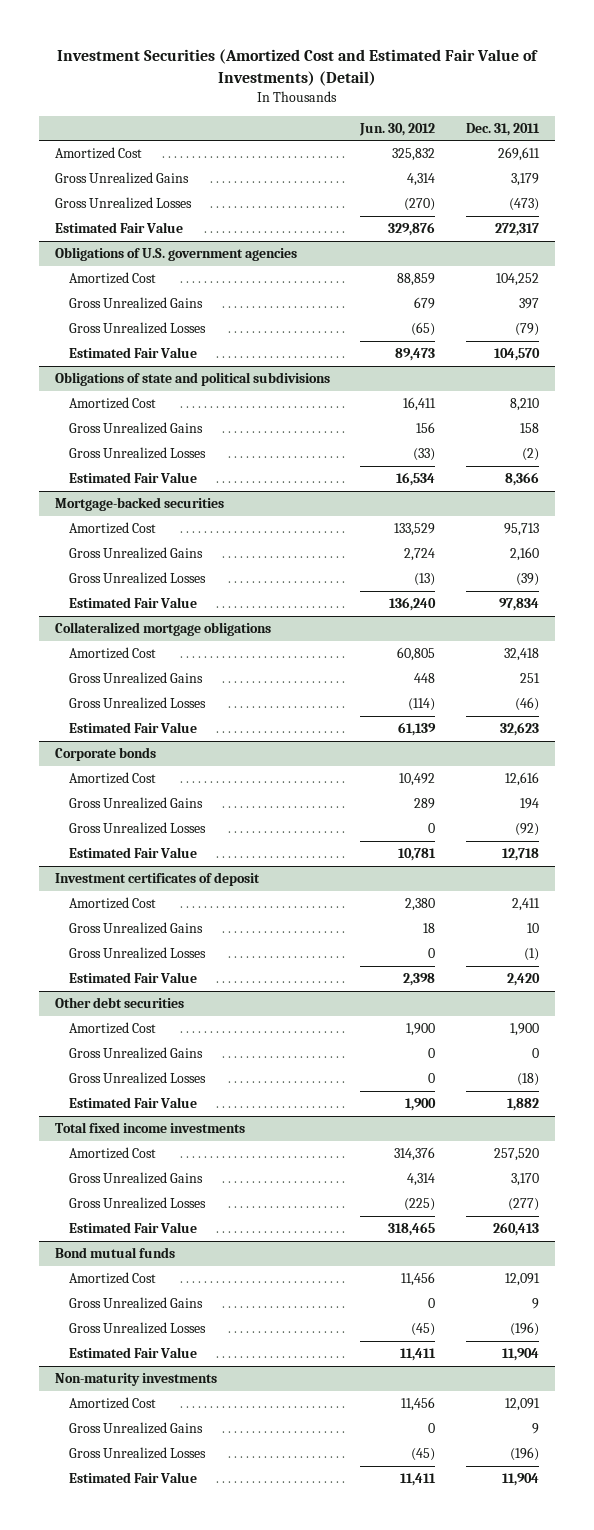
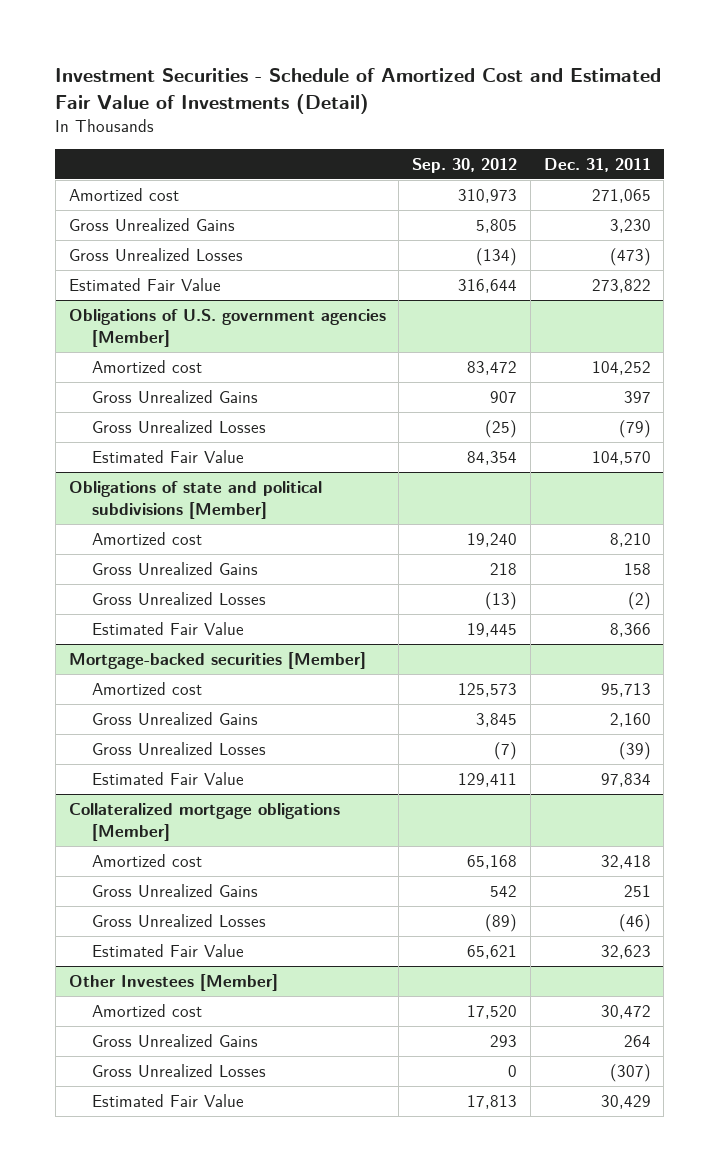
- Investment Securities (Amortized Cost and Estimated Fair Value of Investments) (Detail)
+ Investment Securities - Schedule of Amortized Cost and Estimated Fair Value of Investments (Detail)
- | Jun. 30, 2012 | Dec. 31, 2011
+ | Sep. 30, 2012 | Dec. 31, 2011
- Amortized Cost | 325,832 | 269,611
- Gross Unrealized Gains | 4,314 | 3,179
+ Amortized cost | 310,973 | 271,065
+ Gross Unrealized Gains | 5,805 | 3,230
- Estimated Fair Value | 329,876 | 272,317
- Obligations of U.S. government agencies
- Amortized Cost | 88,859 | 104,252
+ Estimated Fair Value | 316,644 | 273,822
+ Obligations of U.S. government agencies [Member]
+ Amortized cost | 83,472 | 104,252
- Obligations of state and political subdivisions
- Amortized Cost | 16,411 | 8,210
+ Obligations of state and political subdivisions [Member]
+ Amortized cost | 19,240 | 8,210
- Mortgage-backed securities
- Amortized Cost | 133,529 | 95,713
+ Mortgage-backed securities [Member]
+ Amortized cost | 125,573 | 95,713
- Collateralized mortgage obligations
- Amortized Cost | 60,805 | 32,418
+ Collateralized mortgage obligations [Member]
+ Amortized cost | 65,168 | 32,418
- Corporate bonds
- Amortized Cost | 10,492 | 12,616
- Gross Unrealized Gains | 289 | 194
- Gross Unrealized Losses | 0 | (92)
- Estimated Fair Value | 10,781 | 12,718
- Investment certificates of deposit
- Amortized Cost | 2,380 | 2,411
- Gross Unrealized Gains | 18 | 10
- Gross Unrealized Losses | 0 | (1)
- Estimated Fair Value | 2,398 | 2,420
- Other debt securities
- Amortized Cost | 1,900 | 1,900
- Gross Unrealized Gains | 0 | 0
- Gross Unrealized Losses | 0 | (18)
- Estimated Fair Value | 1,900 | 1,882
- Total fixed income investments
- Amortized Cost | 314,376 | 257,520
- Gross Unrealized Gains | 4,314 | 3,170
- Gross Unrealized Losses | (225) | (277)
- Estimated Fair Value | 318,465 | 260,413
- Bond mutual funds
- Amortized Cost | 11,456 | 12,091
- Gross Unrealized Gains | 0 | 9
- Gross Unrealized Losses | (45) | (196)
- Estimated Fair Value | 11,411 | 11,904
- Non-maturity investments
- Amortized Cost | 11,456 | 12,091
- Gross Unrealized Gains | 0 | 9
- Gross Unrealized Losses | (45) | (196)
- Estimated Fair Value | 11,411 | 11,904
+ Other Investees [Member]
+ Amortized cost | 17,520 | 30,472
+ Gross Unrealized Gains | 293 | 264
+ Gross Unrealized Losses | 0 | (307)
+ Estimated Fair Value | 17,813 | 30,429

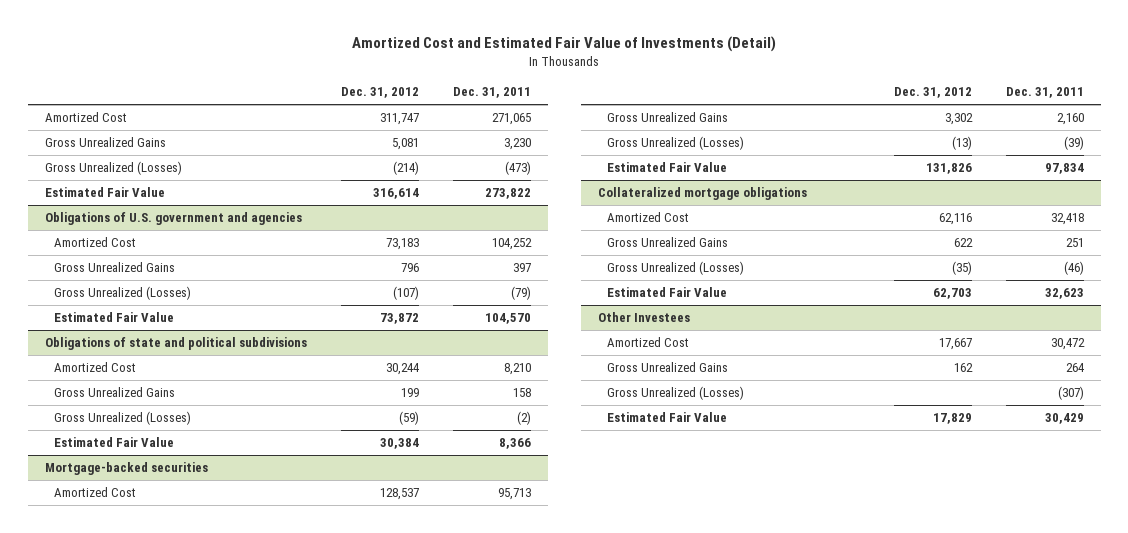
- Investment Securities - Schedule of Amortized Cost and Estimated Fair Value of Investments (Detail)
+ Amortized Cost and Estimated Fair Value of Investments (Detail)
- | Sep. 30, 2012 | Dec. 31, 2011
+ | Dec. 31, 2012 | Dec. 31, 2011
- Amortized cost | 310,973 | 271,065
+ Amortized Cost | 311,747 | 271,065
- Gross Unrealized Losses | (134) | (473)
+ Gross Unrealized (Losses) | (214) | (473)
- Obligations of U.S. government agencies [Member]
- Amortized cost | 83,472 | 104,252
+ Obligations of U.S. government and agencies
+ Amortized Cost | 73,183 | 104,252
- Gross Unrealized Losses | (25) | (79)
+ Gross Unrealized (Losses) | (107) | (79)
- Obligations of state and political subdivisions [Member]
- Amortized cost | 19,240 | 8,210
+ Obligations of state and political subdivisions
+ Amortized Cost | 30,244 | 8,210
- Gross Unrealized Losses | (13) | (2)
+ Gross Unrealized (Losses) | (59) | (2)
- Mortgage-backed securities [Member]
- Amortized cost | 125,573 | 95,713
+ Mortgage-backed securities
+ Amortized Cost | 128,537 | 95,713
- Gross Unrealized Losses | (7) | (39)
+ Gross Unrealized (Losses) | (13) | (39)
- Collateralized mortgage obligations [Member]
- Amortized cost | 65,168 | 32,418
+ Collateralized mortgage obligations
+ Amortized Cost | 62,116 | 32,418
- Gross Unrealized Losses | (89) | (46)
+ Gross Unrealized (Losses) | (35) | (46)
- Other Investees [Member]
- Amortized cost | 17,520 | 30,472
+ Other Investees
+ Amortized Cost | 17,667 | 30,472
- Gross Unrealized Losses | 0 | (307)
+ Gross Unrealized (Losses) | | (307)

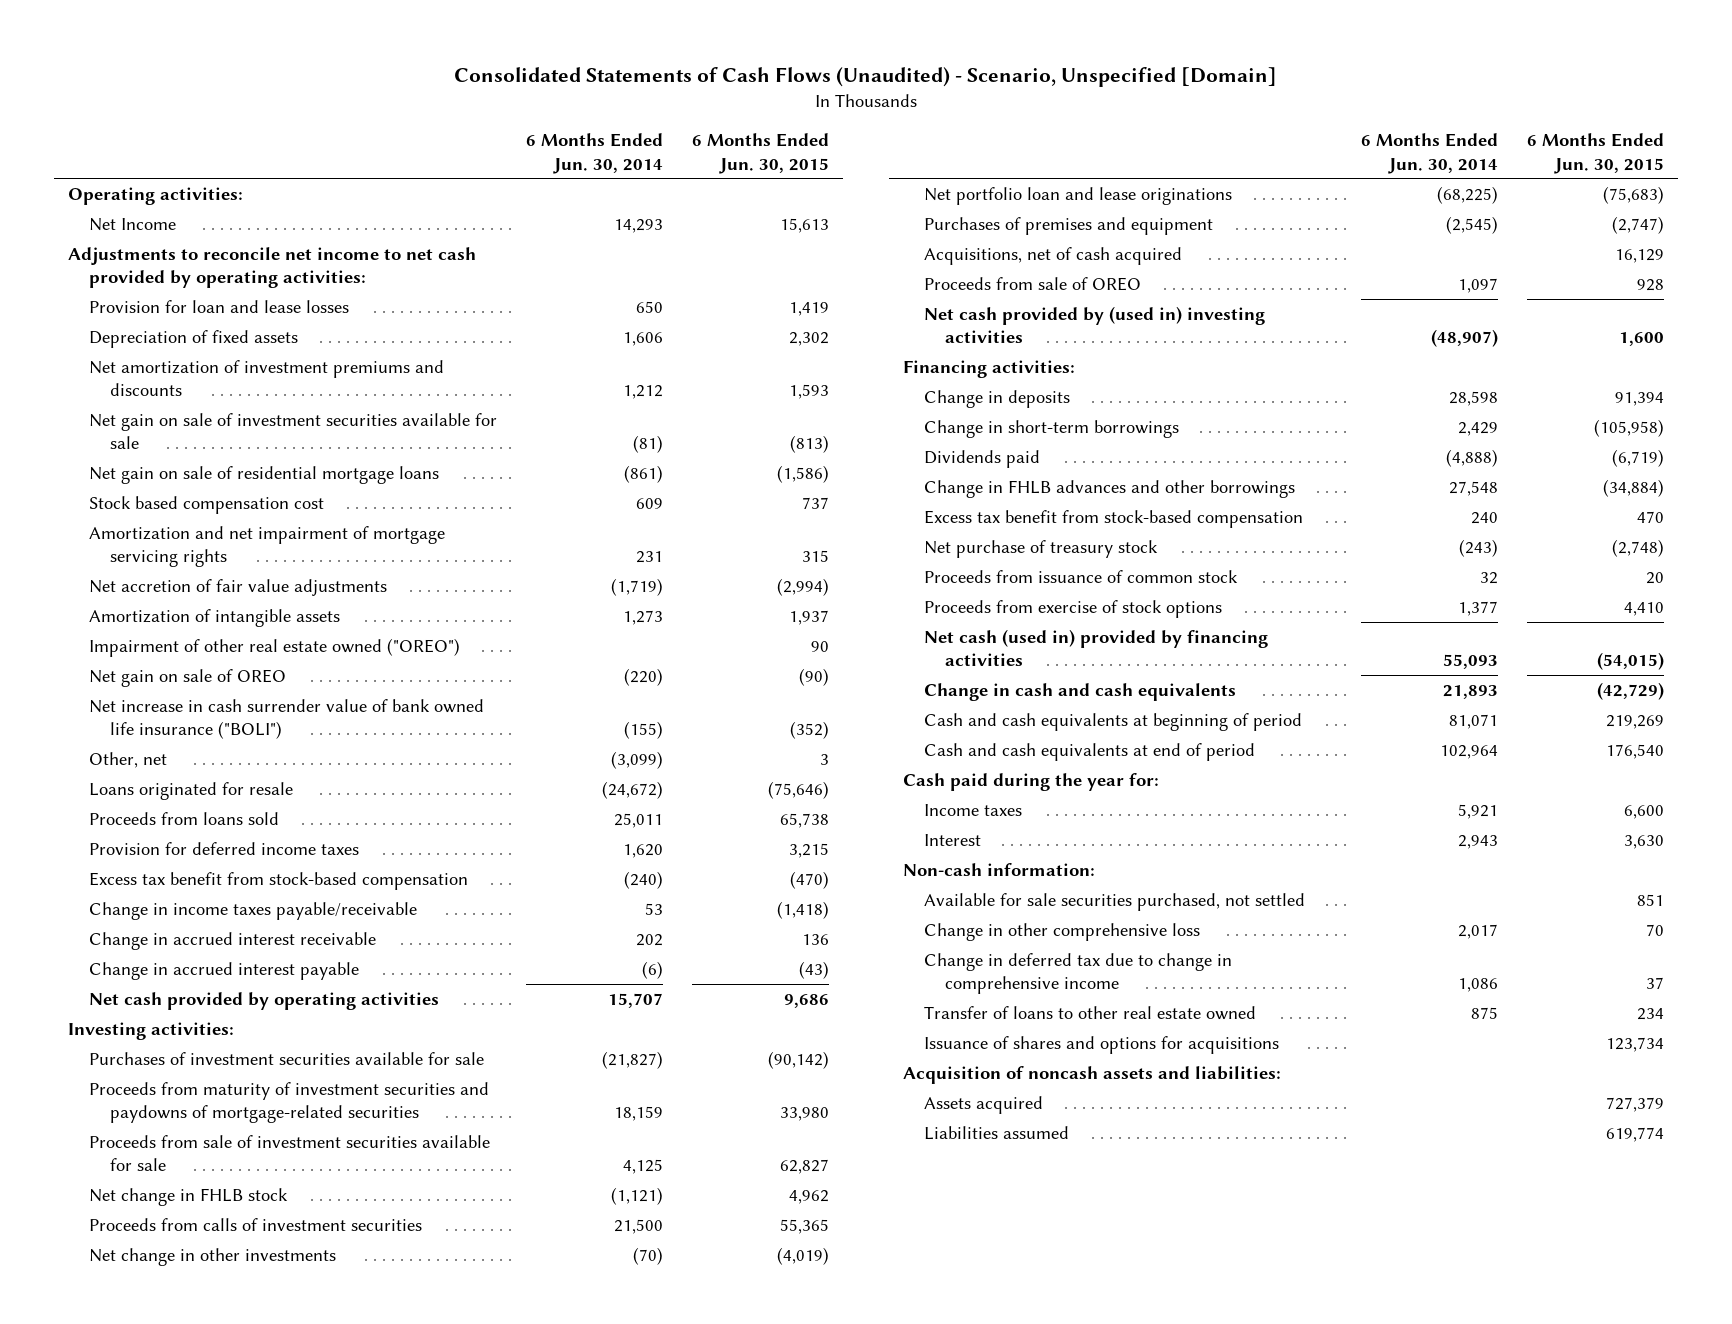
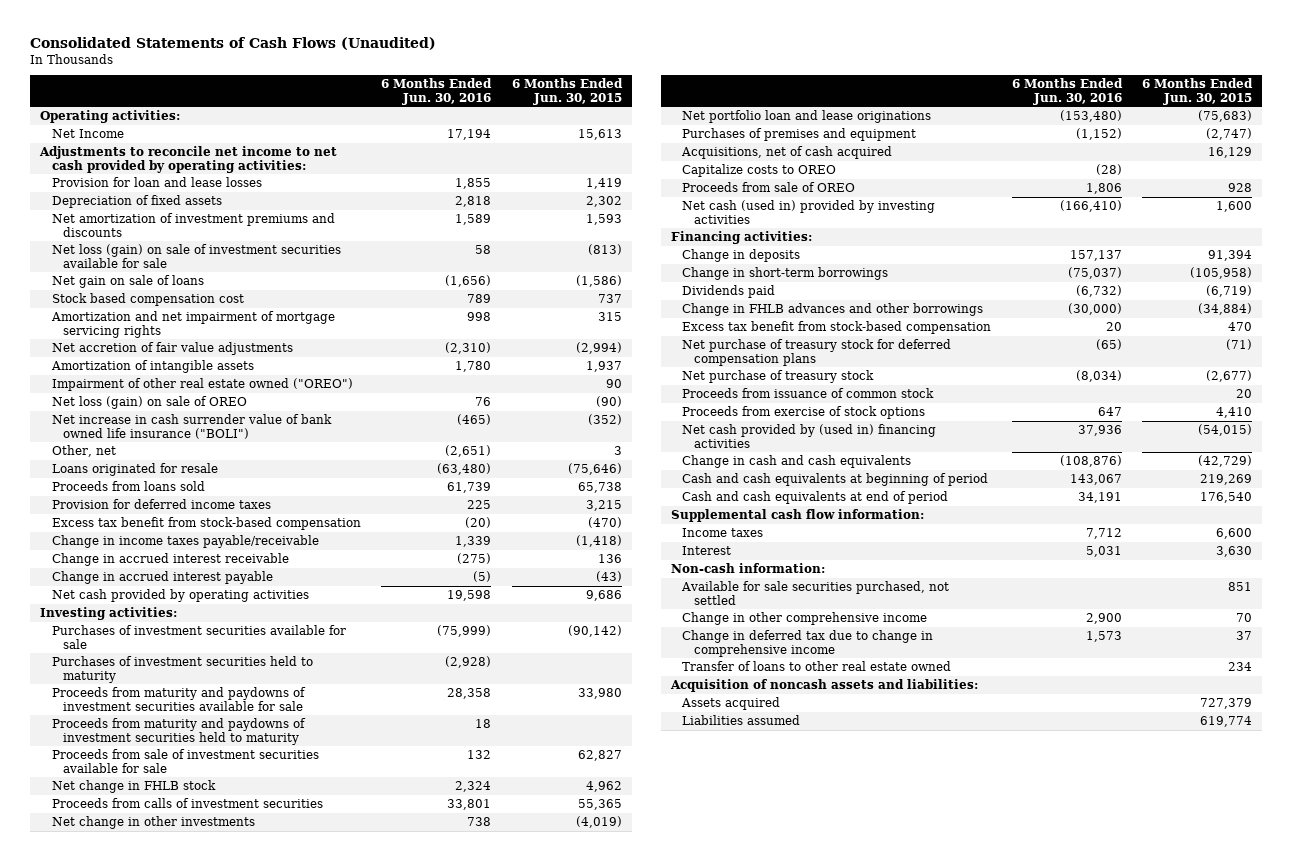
- Consolidated Statements of Cash Flows (Unaudited) - Scenario, Unspecified [Domain]
+ Consolidated Statements of Cash Flows (Unaudited)
- | 6 Months Ended Jun. 30, 2014 | 6 Months Ended Jun. 30, 2015
+ | 6 Months Ended Jun. 30, 2016 | 6 Months Ended Jun. 30, 2015
- Net gain on sale of investment securities available for sale | (81) | (813)
- Net gain on sale of residential mortgage loans | (861) | (1,586)
+ Net loss (gain) on sale of investment securities available for sale | 58 | (813)
+ Net gain on sale of loans | (1,656) | (1,586)
- Net gain on sale of OREO | (220) | (90)
+ Net loss (gain) on sale of OREO | 76 | (90)
- Proceeds from maturity of investment securities and paydowns of mortgage-related securities | 18,159 | 33,980
+ Purchases of investment securities held to maturity | (2,928) |
+ Proceeds from maturity and paydowns of investment securities available for sale | 28,358 | 33,980
+ Proceeds from maturity and paydowns of investment securities held to maturity | 18 |
+ Capitalize costs to OREO | (28) |
- Net cash provided by (used in) investing activities | (48,907) | 1,600
+ Net cash (used in) provided by investing activities | (166,410) | 1,600
- Net purchase of treasury stock | (243) | (2,748)
+ Net purchase of treasury stock for deferred compensation plans | (65) | (71)
+ Net purchase of treasury stock | (8,034) | (2,677)
- Net cash (used in) provided by financing activities | 55,093 | (54,015)
+ Net cash provided by (used in) financing activities | 37,936 | (54,015)
- Cash paid during the year for:
+ Supplemental cash flow information:
- Change in other comprehensive loss | 2,017 | 70
+ Change in other comprehensive income | 2,900 | 70
- Issuance of shares and options for acquisitions | | 123,734

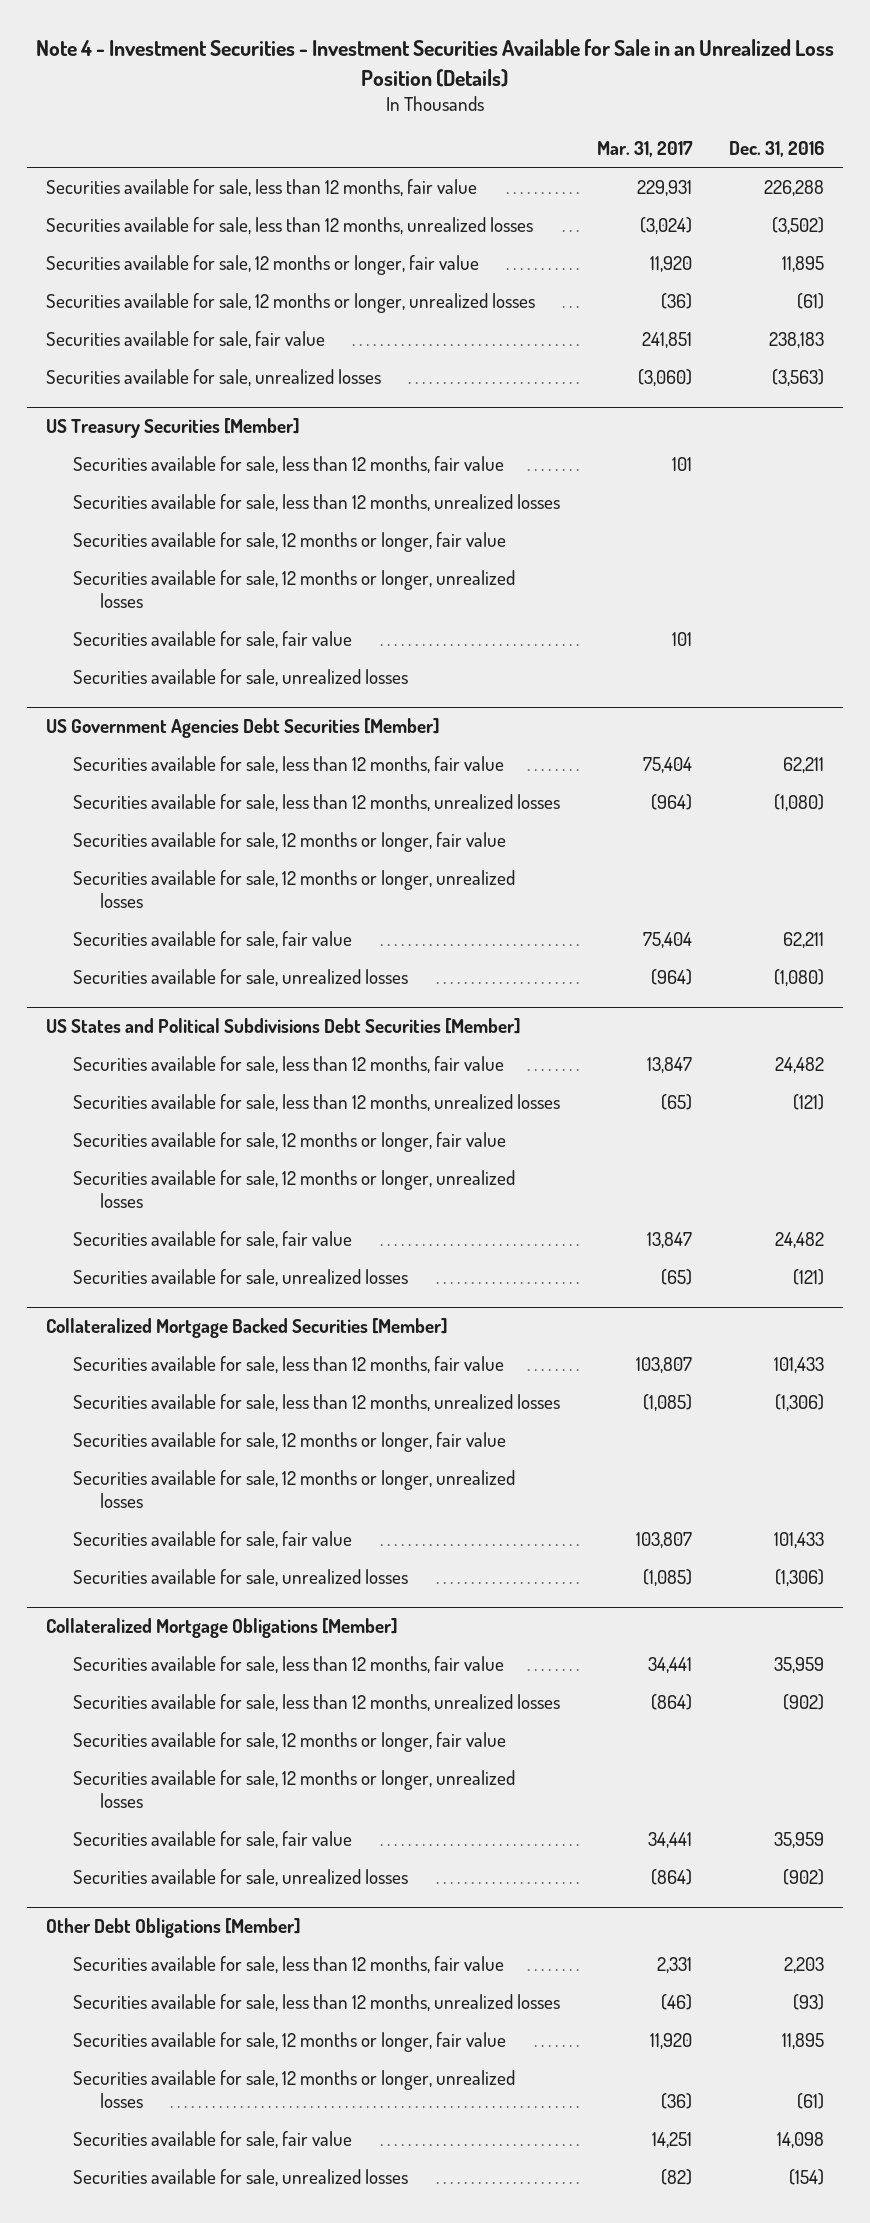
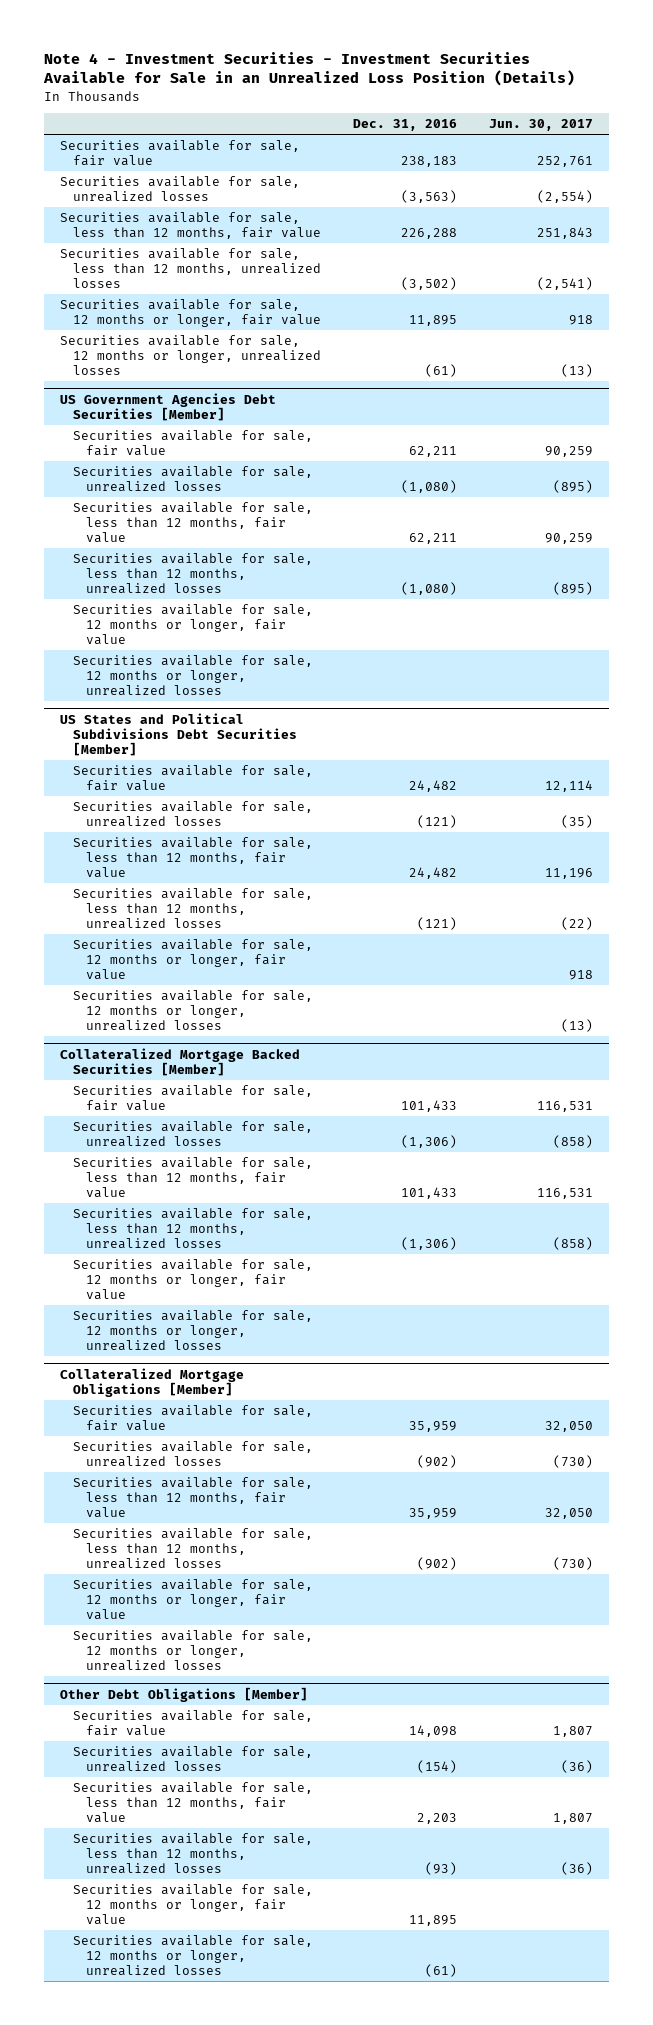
- | Mar. 31, 2017 | Dec. 31, 2016
+ | Dec. 31, 2016 | Jun. 30, 2017
moved up: Securities available for sale, fair value | 238,183 | 252,761
moved up: Securities available for sale, unrealized losses | (3,563) | (2,554)
- US Treasury Securities [Member]
- Securities available for sale, less than 12 months, fair value | 101 |
- Securities available for sale, less than 12 months, unrealized losses
- Securities available for sale, 12 months or longer, fair value
- Securities available for sale, 12 months or longer, unrealized losses
- Securities available for sale, fair value | 101 |
- Securities available for sale, unrealized losses
@ US Government Agencies Debt Securities [Member]
moved up: Securities available for sale, fair value | 62,211 | 90,259
moved up: Securities available for sale, unrealized losses | (1,080) | (895)
@ US States and Political Subdivisions Debt Securities [Member]
moved up: Securities available for sale, fair value | 24,482 | 12,114
moved up: Securities available for sale, unrealized losses | (121) | (35)
@ Collateralized Mortgage Backed Securities [Member]
moved up: Securities available for sale, fair value | 101,433 | 116,531
moved up: Securities available for sale, unrealized losses | (1,306) | (858)
@ Collateralized Mortgage Obligations [Member]
moved up: Securities available for sale, fair value | 35,959 | 32,050
moved up: Securities available for sale, unrealized losses | (902) | (730)
@ Other Debt Obligations [Member]
moved up: Securities available for sale, fair value | 14,098 | 1,807
moved up: Securities available for sale, unrealized losses | (154) | (36)

